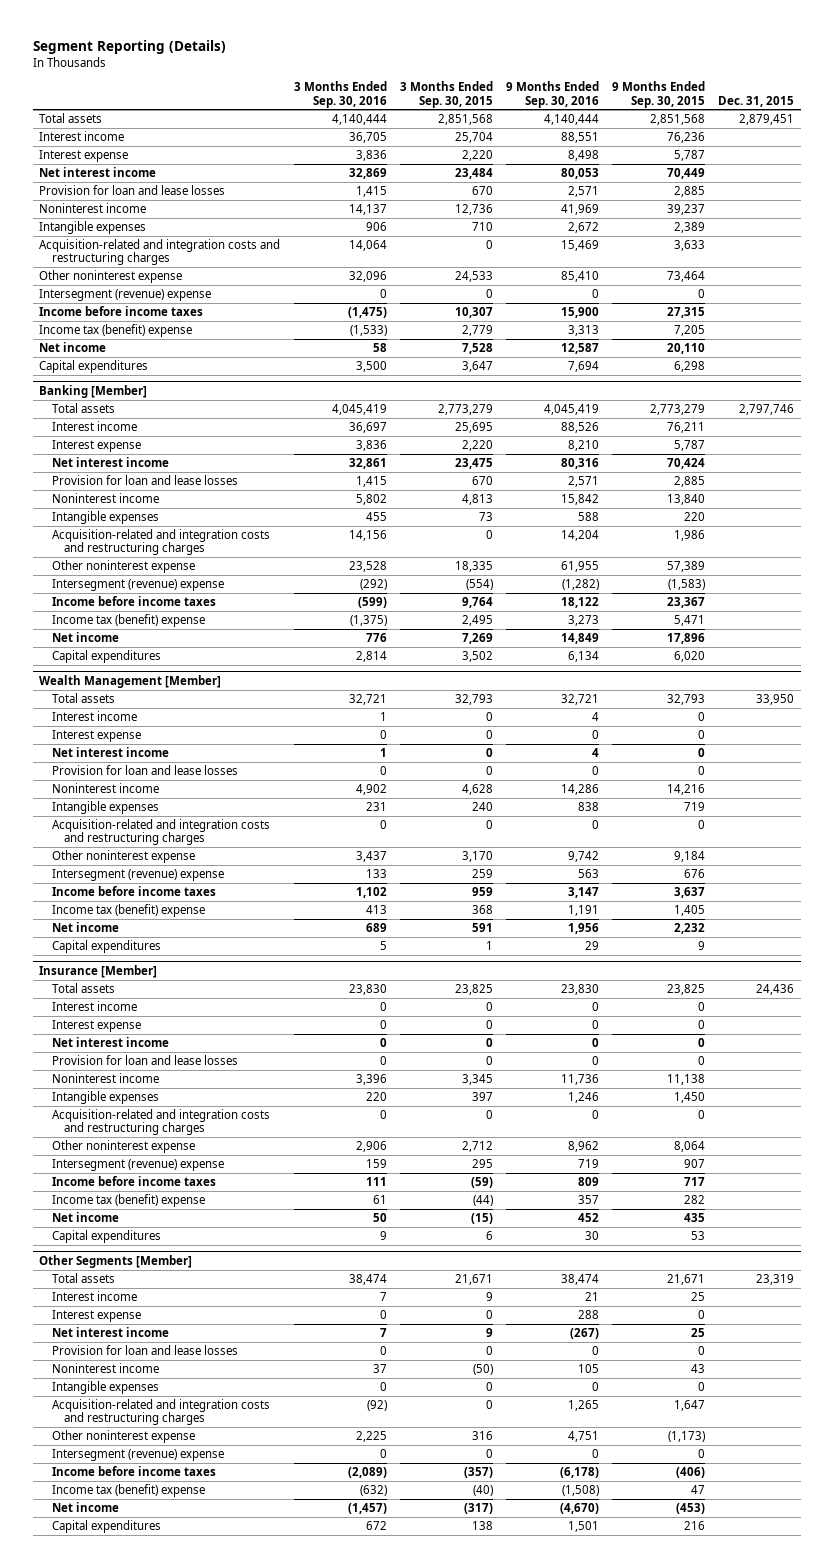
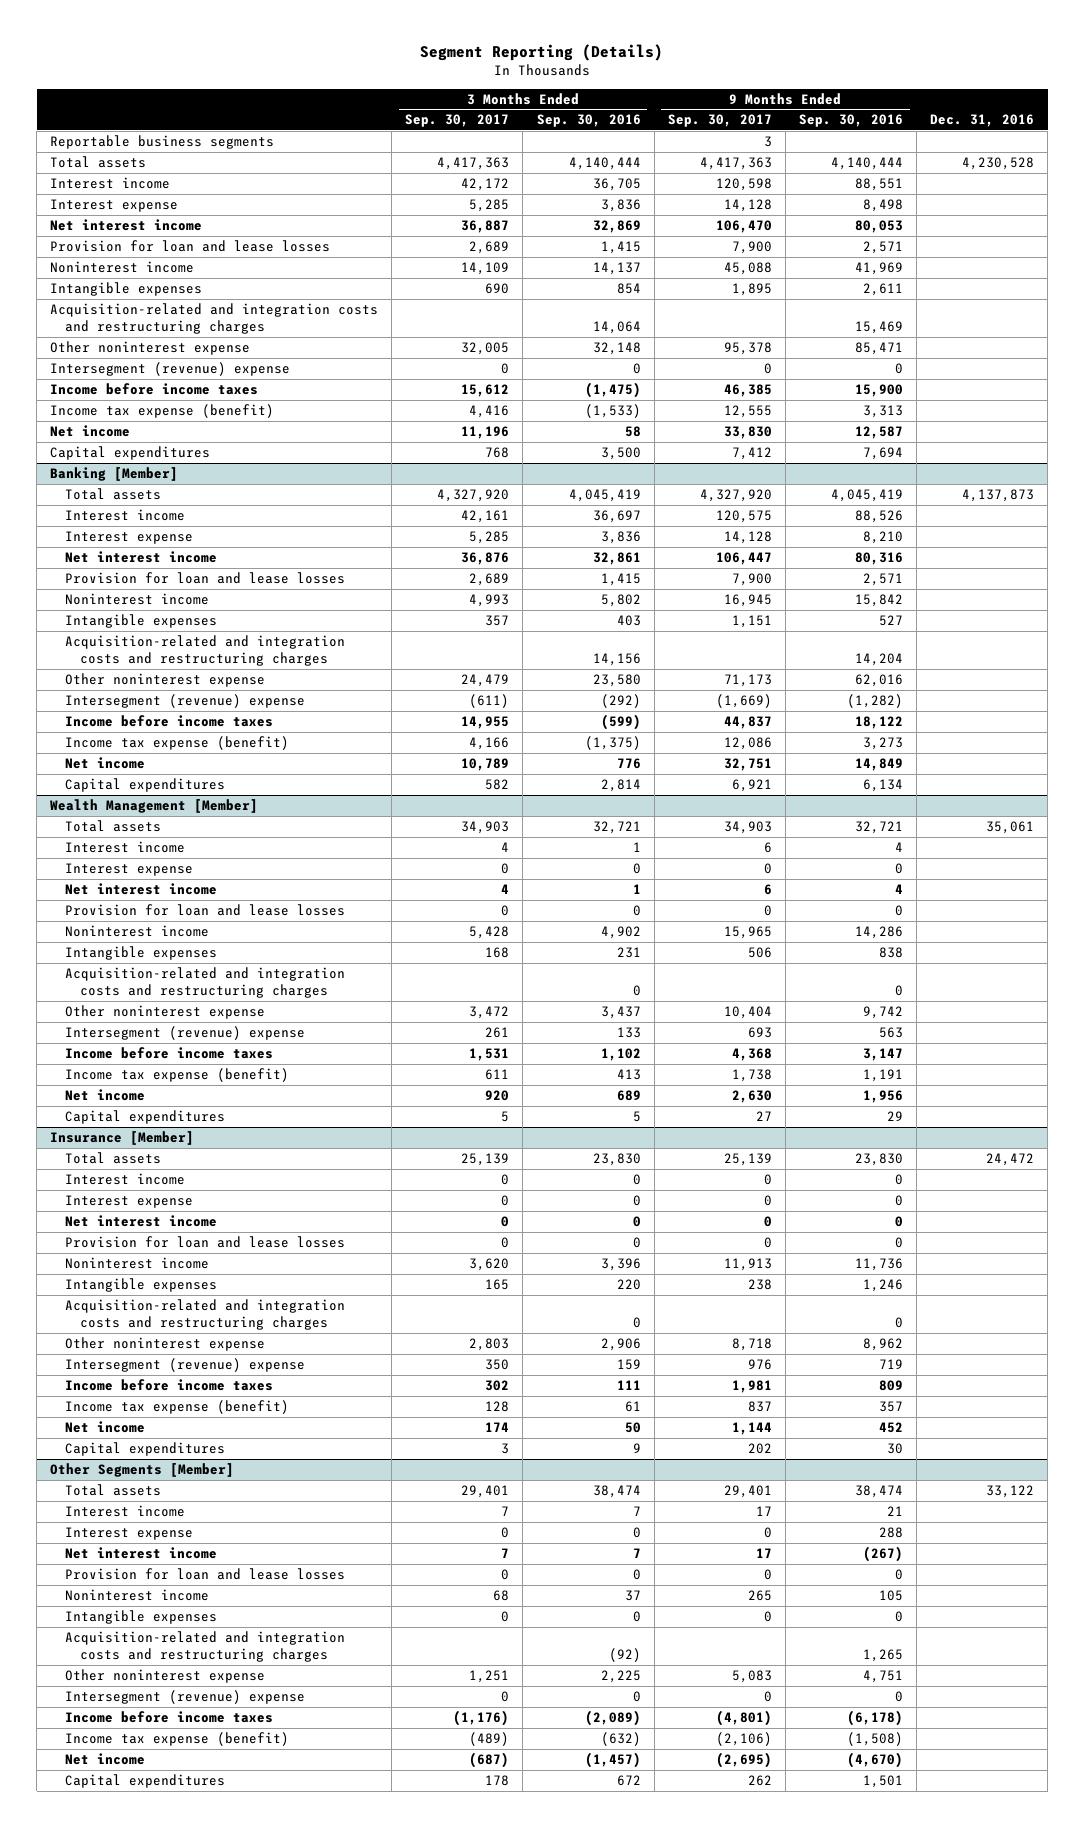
- | 3 Months Ended Sep. 30, 2016 | 3 Months Ended Sep. 30, 2015 | 9 Months Ended Sep. 30, 2016 | 9 Months Ended Sep. 30, 2015 | Dec. 31, 2015
+ | 3 Months Ended Sep. 30, 2017 | 3 Months Ended Sep. 30, 2016 | 9 Months Ended Sep. 30, 2017 | 9 Months Ended Sep. 30, 2016 | Dec. 31, 2016
+ Reportable business segments | | | 3 | |
- Intangible expenses | 906 | 710 | 2,672 | 2,389 |
+ Intangible expenses | 690 | 854 | 1,895 | 2,611 |
- Other noninterest expense | 32,096 | 24,533 | 85,410 | 73,464 |
+ Other noninterest expense | 32,005 | 32,148 | 95,378 | 85,471 |
- Income tax (benefit) expense | (1,533) | 2,779 | 3,313 | 7,205 |
+ Income tax expense (benefit) | 4,416 | (1,533) | 12,555 | 3,313 |
@ Banking [Member]
- Intangible expenses | 455 | 73 | 588 | 220 |
+ Intangible expenses | 357 | 403 | 1,151 | 527 |
- Other noninterest expense | 23,528 | 18,335 | 61,955 | 57,389 |
+ Other noninterest expense | 24,479 | 23,580 | 71,173 | 62,016 |
- Income tax (benefit) expense | (1,375) | 2,495 | 3,273 | 5,471 |
+ Income tax expense (benefit) | 4,166 | (1,375) | 12,086 | 3,273 |
@ Wealth Management [Member]
- Income tax (benefit) expense | 413 | 368 | 1,191 | 1,405 |
+ Income tax expense (benefit) | 611 | 413 | 1,738 | 1,191 |
@ Insurance [Member]
- Income tax (benefit) expense | 61 | (44) | 357 | 282 |
+ Income tax expense (benefit) | 128 | 61 | 837 | 357 |
@ Other Segments [Member]
- Income tax (benefit) expense | (632) | (40) | (1,508) | 47 |
+ Income tax expense (benefit) | (489) | (632) | (2,106) | (1,508) |

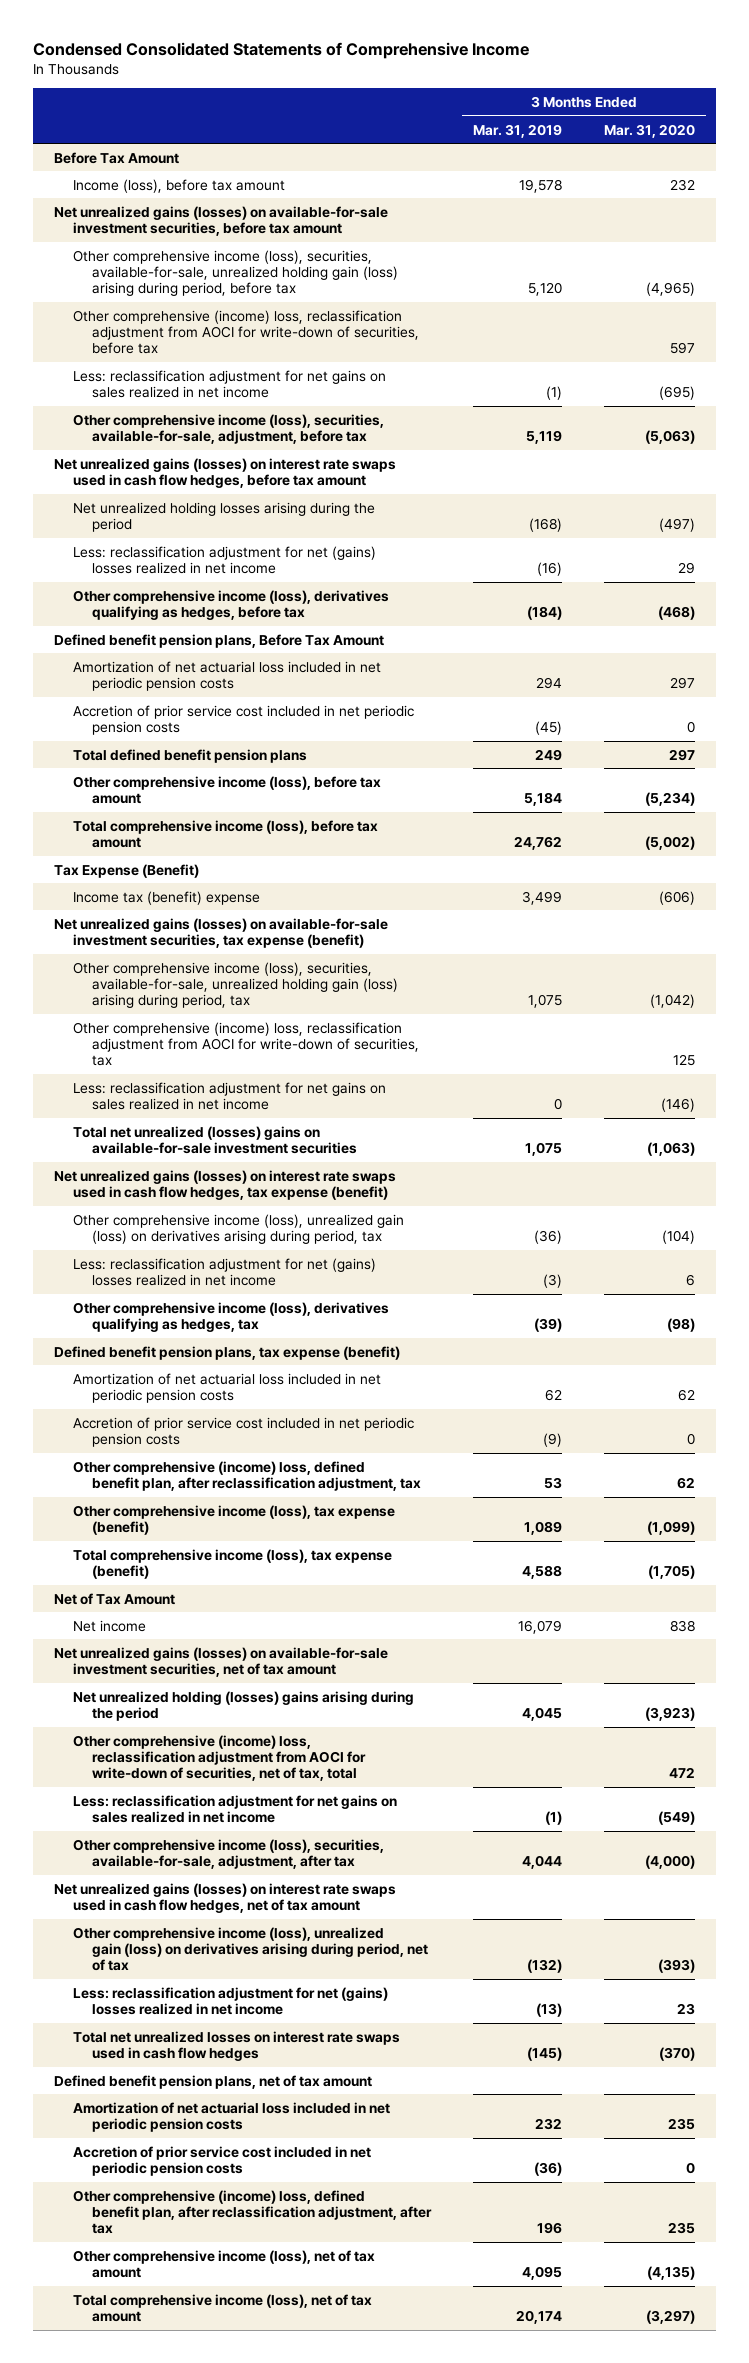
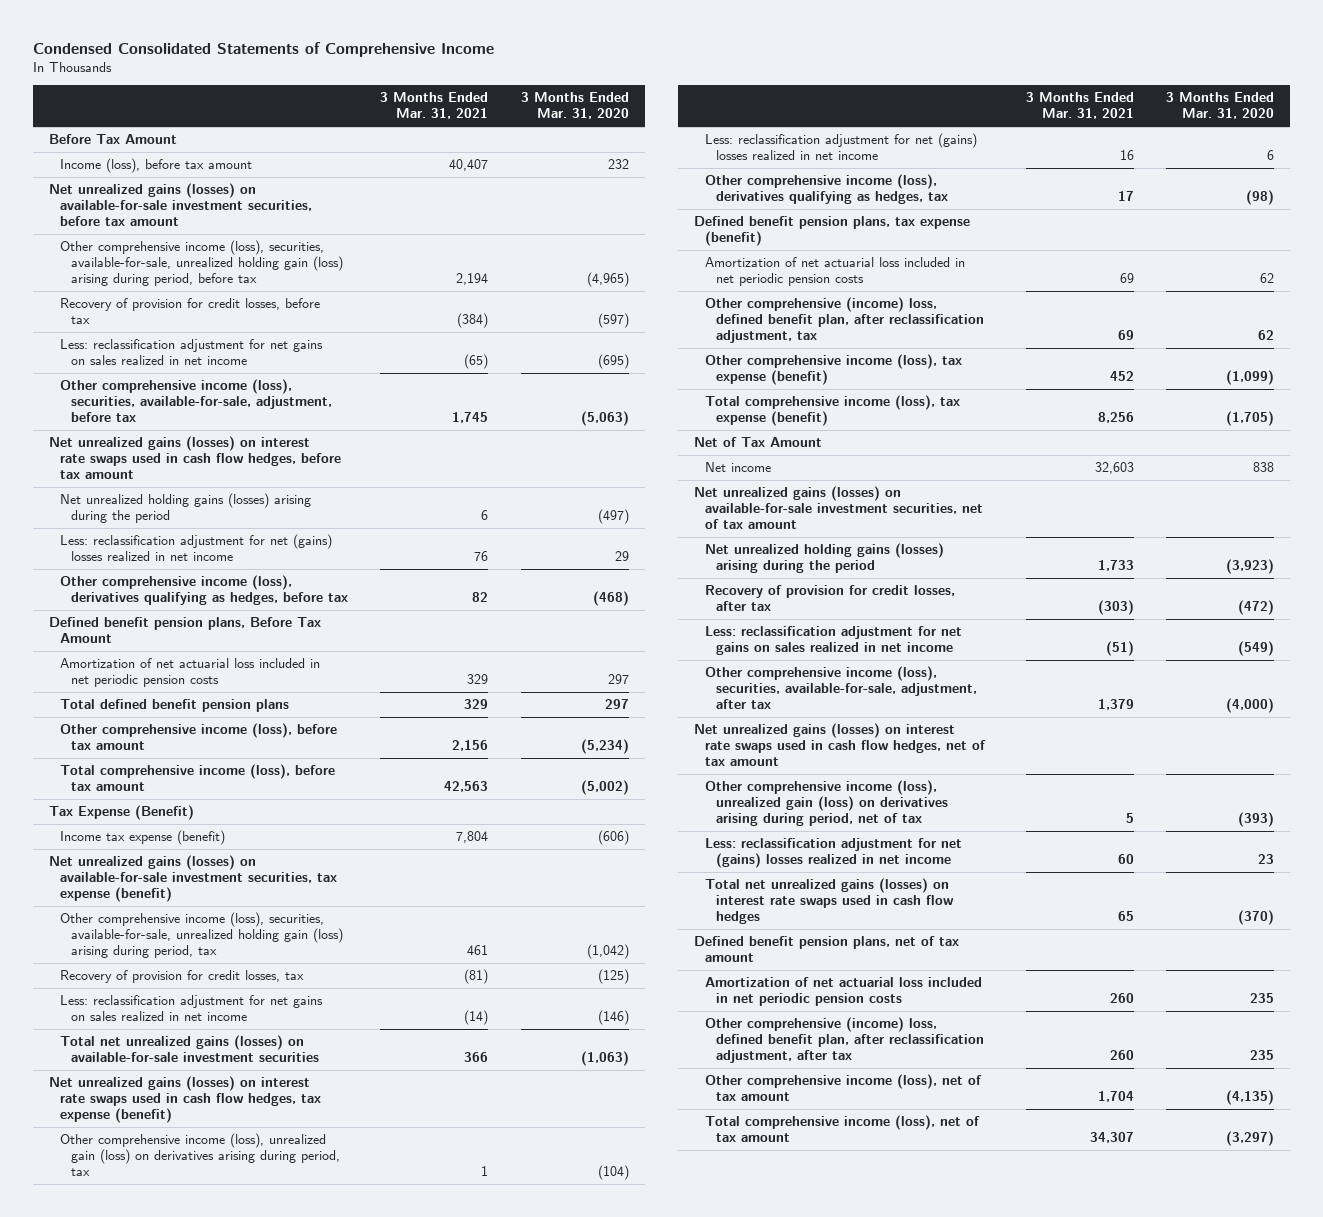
- | 3 Months Ended Mar. 31, 2019 | 3 Months Ended Mar. 31, 2020
+ | 3 Months Ended Mar. 31, 2021 | 3 Months Ended Mar. 31, 2020
- Other comprehensive (income) loss, reclassification adjustment from AOCI for write-down of securities, before tax | | 597
+ Recovery of provision for credit losses, before tax | (384) | (597)
- Net unrealized holding losses arising during the period | (168) | (497)
+ Net unrealized holding gains (losses) arising during the period | 6 | (497)
- Accretion of prior service cost included in net periodic pension costs | (45) | 0
- Income tax (benefit) expense | 3,499 | (606)
+ Income tax expense (benefit) | 7,804 | (606)
- Other comprehensive (income) loss, reclassification adjustment from AOCI for write-down of securities, tax | | 125
+ Recovery of provision for credit losses, tax | (81) | (125)
- Total net unrealized (losses) gains on available-for-sale investment securities | 1,075 | (1,063)
+ Total net unrealized gains (losses) on available-for-sale investment securities | 366 | (1,063)
- Accretion of prior service cost included in net periodic pension costs | (9) | 0
- Net unrealized holding (losses) gains arising during the period | 4,045 | (3,923)
- Other comprehensive (income) loss, reclassification adjustment from AOCI for write-down of securities, net of tax, total | | 472
+ Net unrealized holding gains (losses) arising during the period | 1,733 | (3,923)
+ Recovery of provision for credit losses, after tax | (303) | (472)
- Total net unrealized losses on interest rate swaps used in cash flow hedges | (145) | (370)
+ Total net unrealized gains (losses) on interest rate swaps used in cash flow hedges | 65 | (370)
- Accretion of prior service cost included in net periodic pension costs | (36) | 0

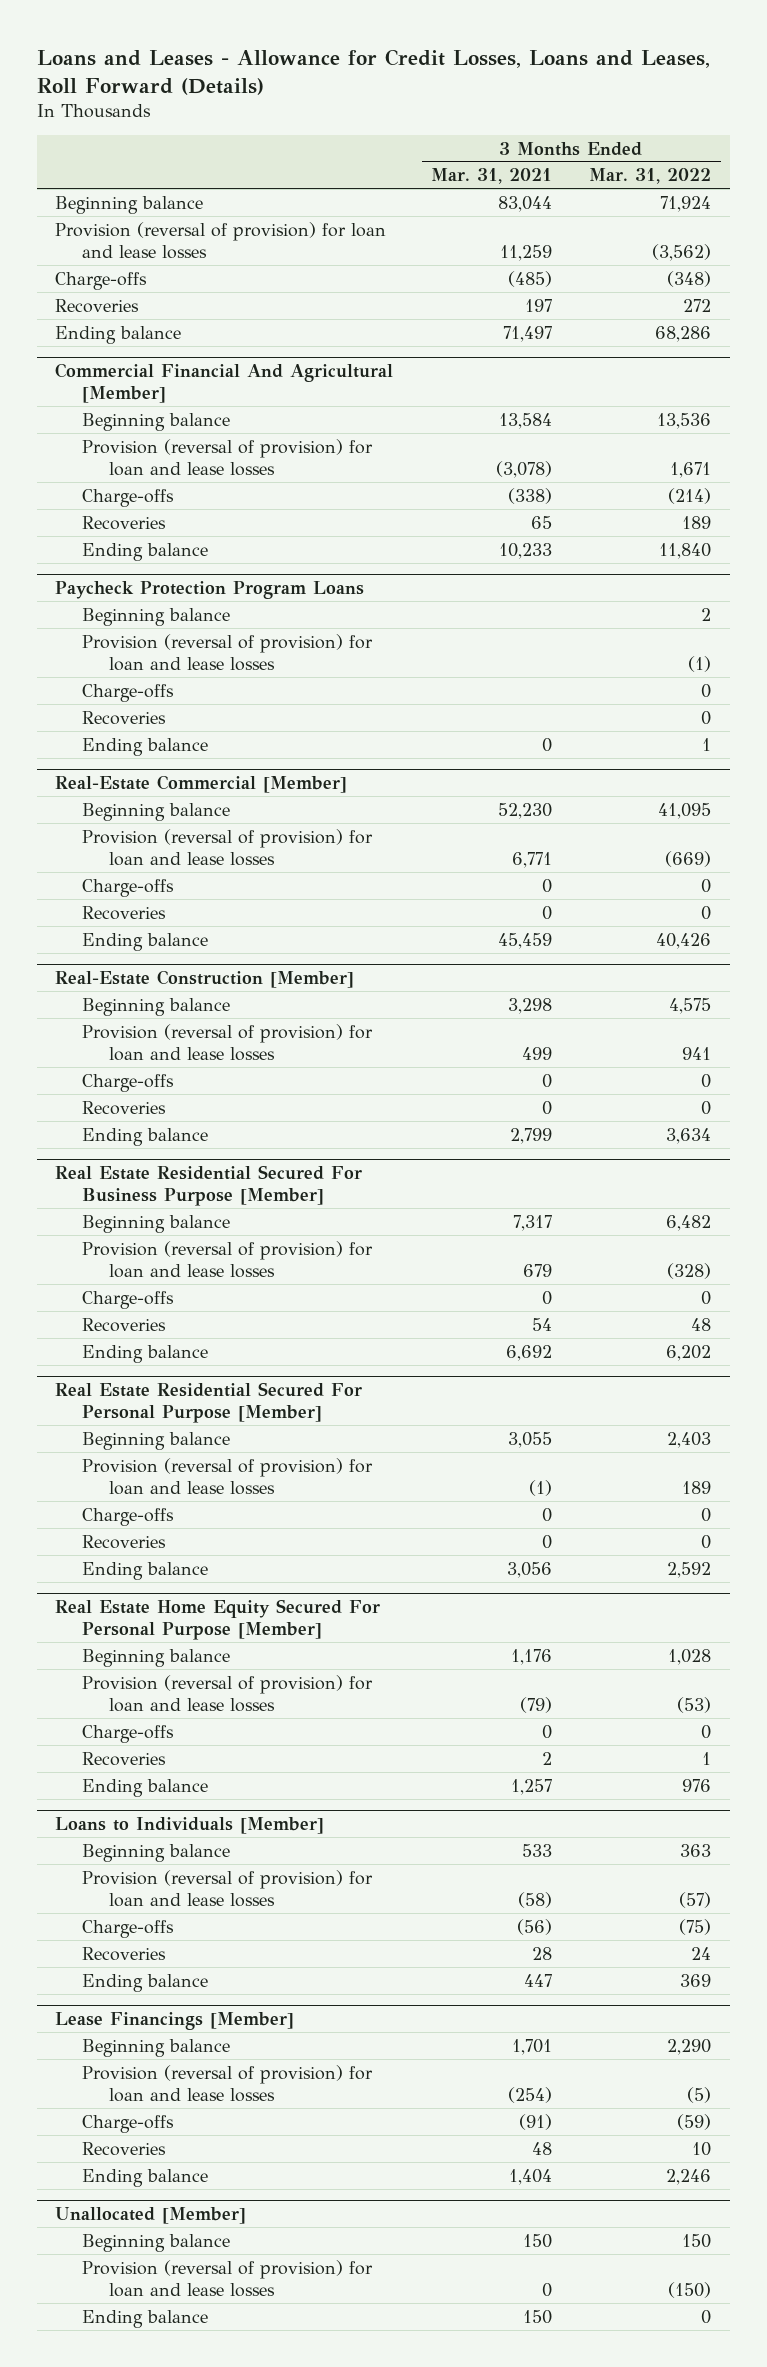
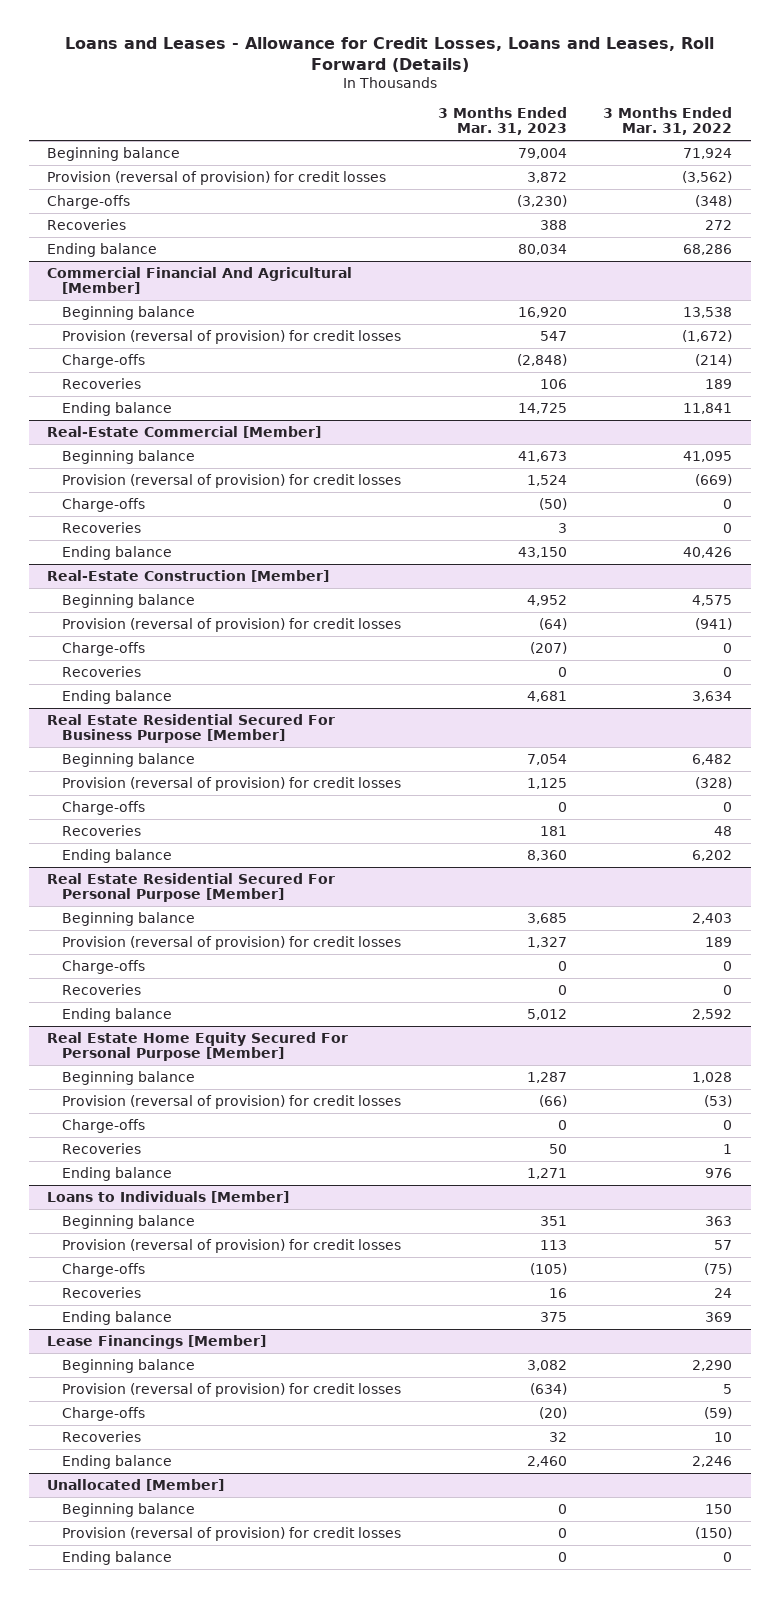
- | 3 Months Ended Mar. 31, 2021 | 3 Months Ended Mar. 31, 2022
+ | 3 Months Ended Mar. 31, 2023 | 3 Months Ended Mar. 31, 2022
- Provision (reversal of provision) for loan and lease losses | 11,259 | (3,562)
+ Provision (reversal of provision) for credit losses | 3,872 | (3,562)
@ Commercial Financial And Agricultural [Member]
- Beginning balance | 13,584 | 13,536
- Provision (reversal of provision) for loan and lease losses | (3,078) | 1,671
+ Beginning balance | 16,920 | 13,538
+ Provision (reversal of provision) for credit losses | 547 | (1,672)
- Ending balance | 10,233 | 11,840
- Paycheck Protection Program Loans
- Beginning balance | | 2
- Provision (reversal of provision) for loan and lease losses | | (1)
- Charge-offs | | 0
- Recoveries | | 0
- Ending balance | 0 | 1
@ Commercial Financial And Agricultural [Member]
+ Ending balance | 14,725 | 11,841
@ Real-Estate Commercial [Member]
- Provision (reversal of provision) for loan and lease losses | 6,771 | (669)
+ Provision (reversal of provision) for credit losses | 1,524 | (669)
@ Real-Estate Construction [Member]
- Provision (reversal of provision) for loan and lease losses | 499 | 941
+ Provision (reversal of provision) for credit losses | (64) | (941)
@ Real Estate Residential Secured For Business Purpose [Member]
- Provision (reversal of provision) for loan and lease losses | 679 | (328)
+ Provision (reversal of provision) for credit losses | 1,125 | (328)
@ Real Estate Residential Secured For Personal Purpose [Member]
- Provision (reversal of provision) for loan and lease losses | (1) | 189
+ Provision (reversal of provision) for credit losses | 1,327 | 189
@ Real Estate Home Equity Secured For Personal Purpose [Member]
- Provision (reversal of provision) for loan and lease losses | (79) | (53)
+ Provision (reversal of provision) for credit losses | (66) | (53)
@ Loans to Individuals [Member]
- Provision (reversal of provision) for loan and lease losses | (58) | (57)
+ Provision (reversal of provision) for credit losses | 113 | 57
@ Lease Financings [Member]
- Provision (reversal of provision) for loan and lease losses | (254) | (5)
+ Provision (reversal of provision) for credit losses | (634) | 5
@ Unallocated [Member]
- Provision (reversal of provision) for loan and lease losses | 0 | (150)
+ Provision (reversal of provision) for credit losses | 0 | (150)

